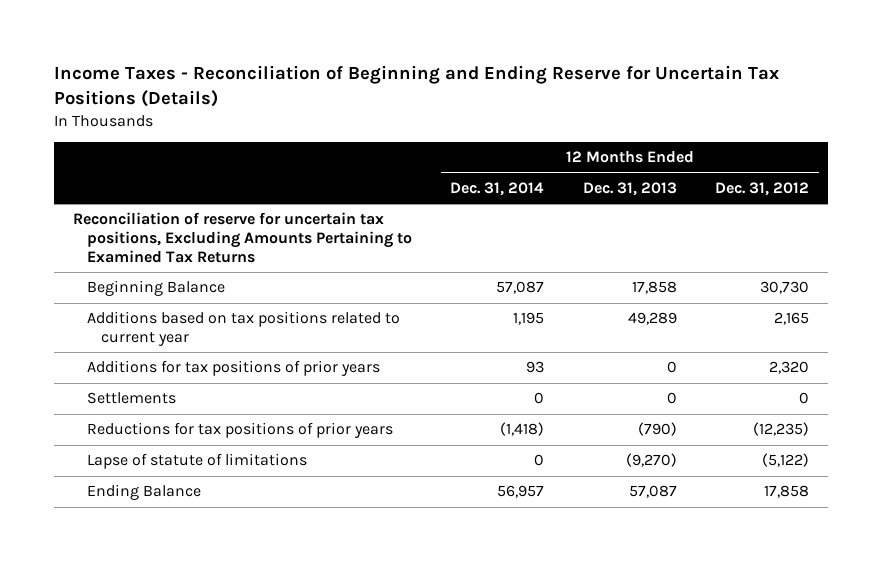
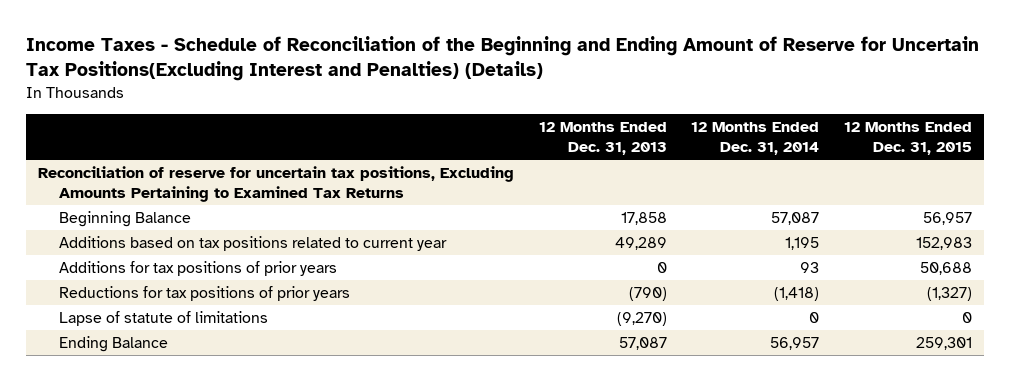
- Income Taxes - Reconciliation of Beginning and Ending Reserve for Uncertain Tax Positions (Details)
+ Income Taxes - Schedule of Reconciliation of the Beginning and Ending Amount of Reserve for Uncertain Tax Positions(Excluding Interest and Penalties) (Details)
- | 12 Months Ended Dec. 31, 2014 | 12 Months Ended Dec. 31, 2013 | 12 Months Ended Dec. 31, 2012
+ | 12 Months Ended Dec. 31, 2013 | 12 Months Ended Dec. 31, 2014 | 12 Months Ended Dec. 31, 2015
- Settlements | 0 | 0 | 0

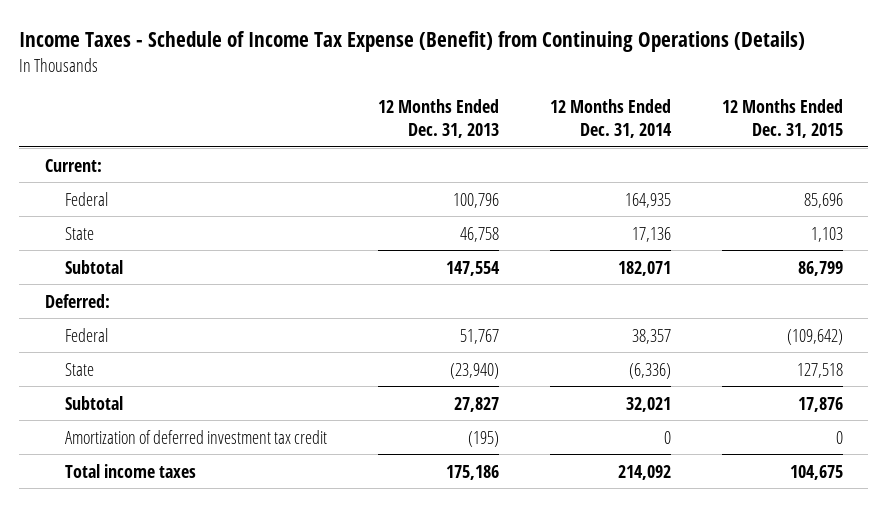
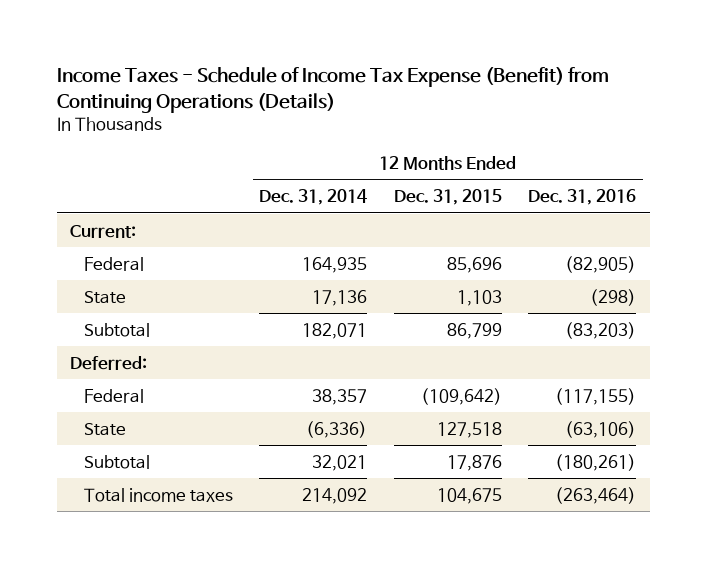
- | 12 Months Ended Dec. 31, 2013 | 12 Months Ended Dec. 31, 2014 | 12 Months Ended Dec. 31, 2015
+ | 12 Months Ended Dec. 31, 2014 | 12 Months Ended Dec. 31, 2015 | 12 Months Ended Dec. 31, 2016
- Amortization of deferred investment tax credit | (195) | 0 | 0

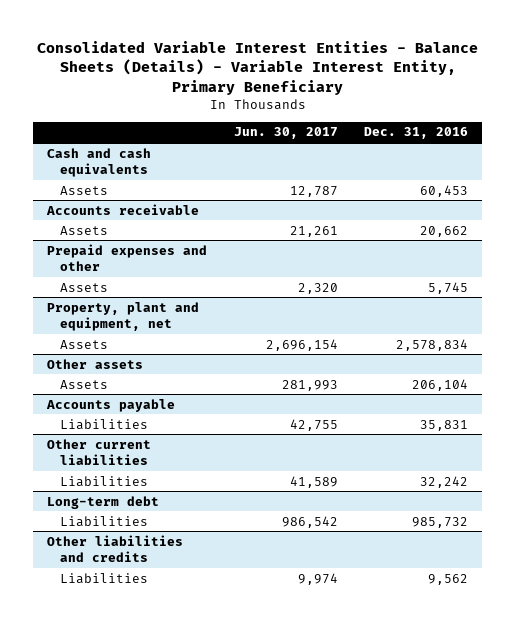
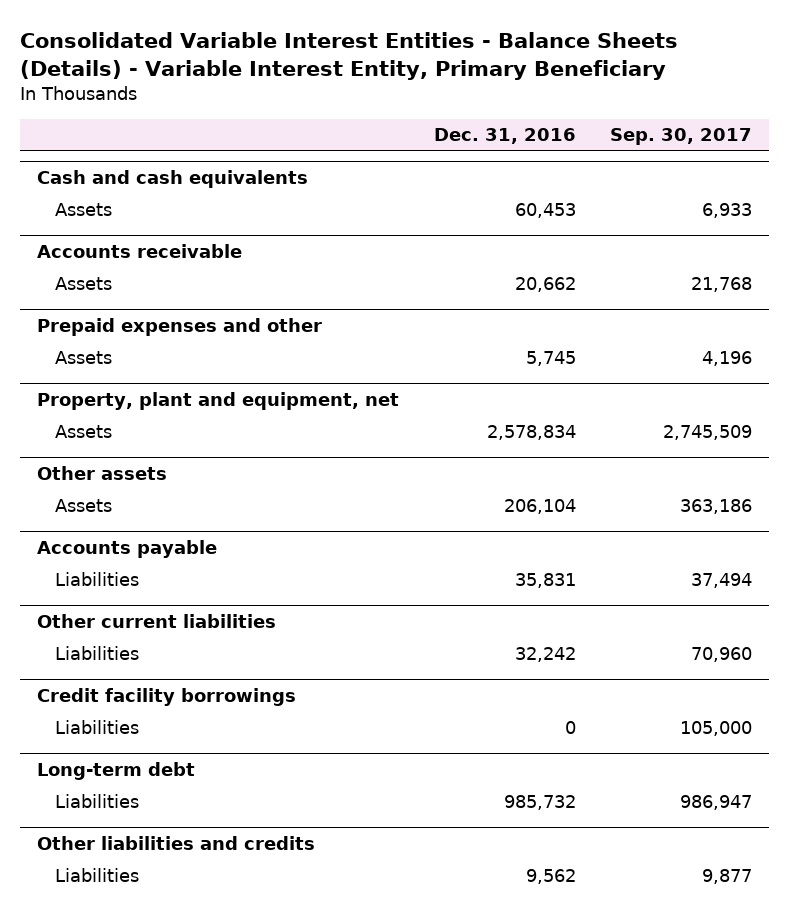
- | Jun. 30, 2017 | Dec. 31, 2016
+ | Dec. 31, 2016 | Sep. 30, 2017
+ Credit facility borrowings
+ Liabilities | 0 | 105,000

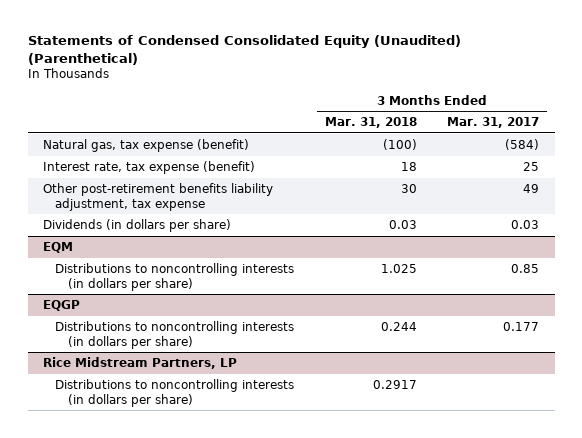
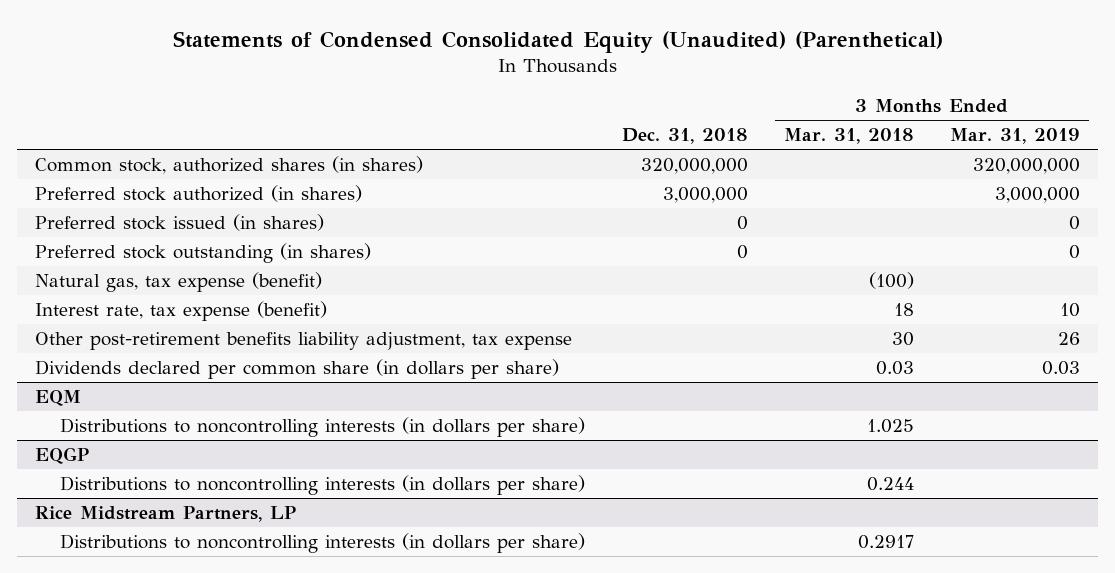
- | 3 Months Ended Mar. 31, 2018 | 3 Months Ended Mar. 31, 2017
+ | Dec. 31, 2018 | 3 Months Ended Mar. 31, 2018 | 3 Months Ended Mar. 31, 2019
+ Common stock, authorized shares (in shares) | 320,000,000 | | 320,000,000
+ Preferred stock authorized (in shares) | 3,000,000 | | 3,000,000
+ Preferred stock issued (in shares) | 0 | | 0
+ Preferred stock outstanding (in shares) | 0 | | 0
- Dividends (in dollars per share) | 0.03 | 0.03
+ Dividends declared per common share (in dollars per share) | | 0.03 | 0.03

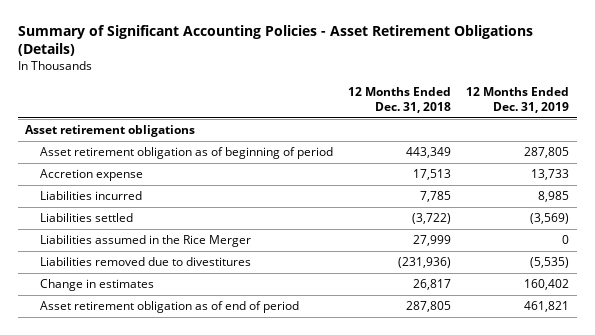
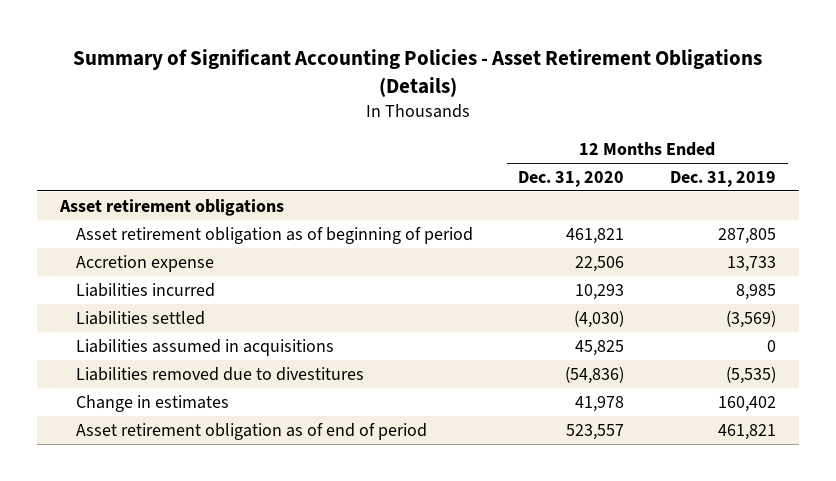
- | 12 Months Ended Dec. 31, 2018 | 12 Months Ended Dec. 31, 2019
+ | 12 Months Ended Dec. 31, 2020 | 12 Months Ended Dec. 31, 2019
- Liabilities assumed in the Rice Merger | 27,999 | 0
+ Liabilities assumed in acquisitions | 45,825 | 0

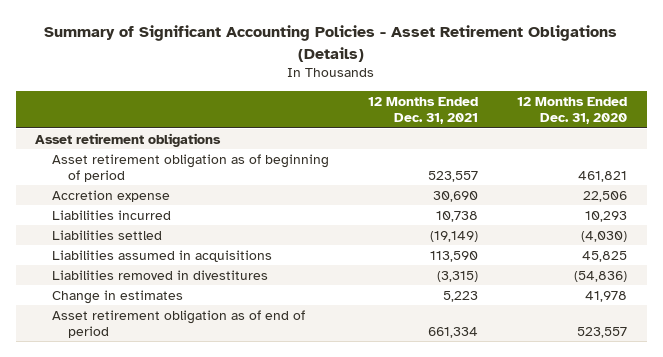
- | 12 Months Ended Dec. 31, 2020 | 12 Months Ended Dec. 31, 2019
+ | 12 Months Ended Dec. 31, 2021 | 12 Months Ended Dec. 31, 2020
- Liabilities removed due to divestitures | (54,836) | (5,535)
+ Liabilities removed in divestitures | (3,315) | (54,836)

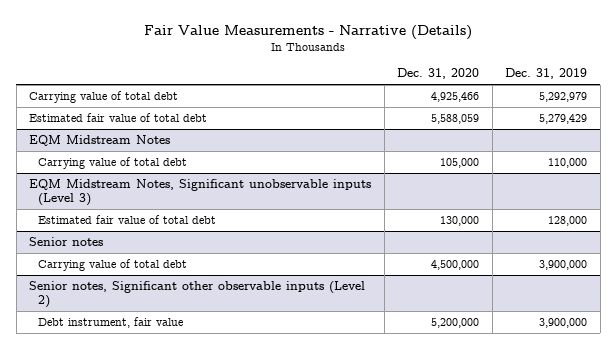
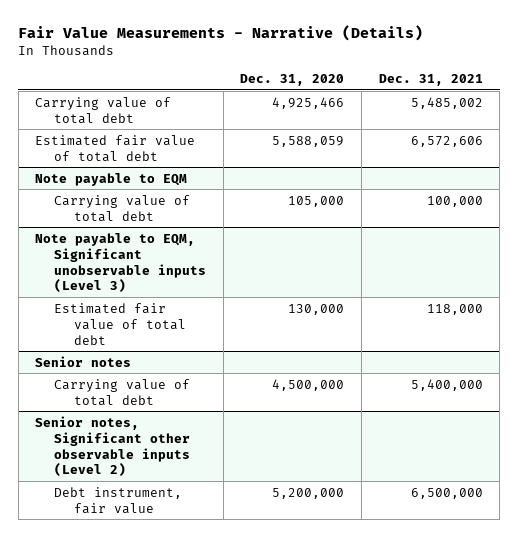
- | Dec. 31, 2020 | Dec. 31, 2019
+ | Dec. 31, 2020 | Dec. 31, 2021
- EQM Midstream Notes
+ Note payable to EQM
- EQM Midstream Notes, Significant unobservable inputs (Level 3)
+ Note payable to EQM, Significant unobservable inputs (Level 3)

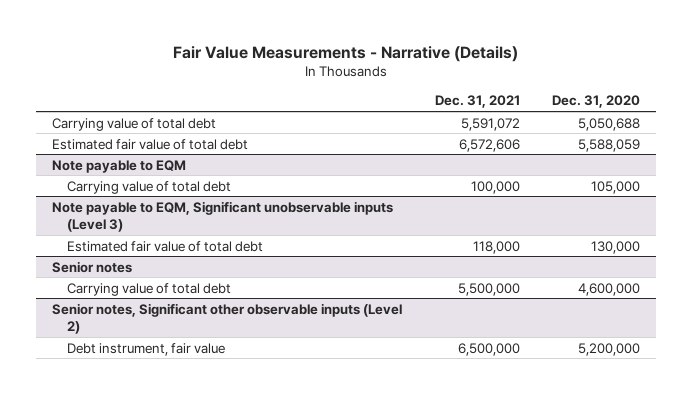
- | Dec. 31, 2020 | Dec. 31, 2021
+ | Dec. 31, 2021 | Dec. 31, 2020
- Carrying value of total debt | 4,925,466 | 5,485,002
+ Carrying value of total debt | 5,591,072 | 5,050,688
@ Senior notes
- Carrying value of total debt | 4,500,000 | 5,400,000
+ Carrying value of total debt | 5,500,000 | 4,600,000

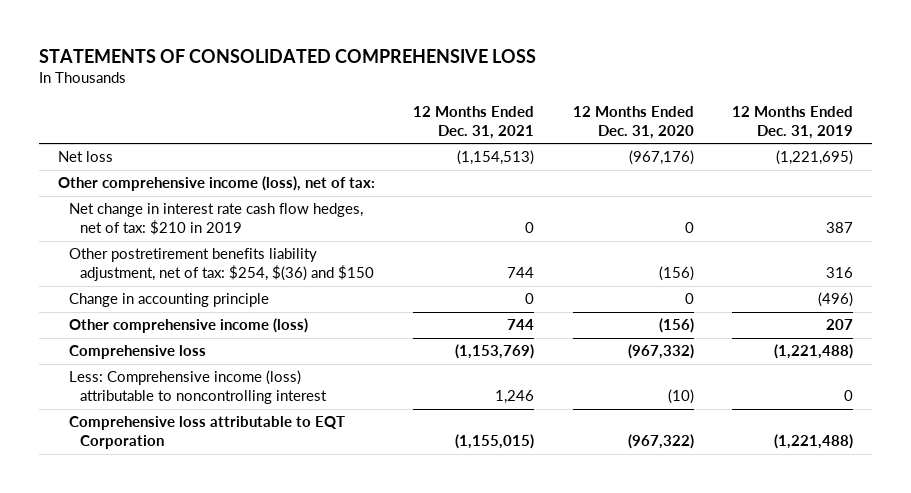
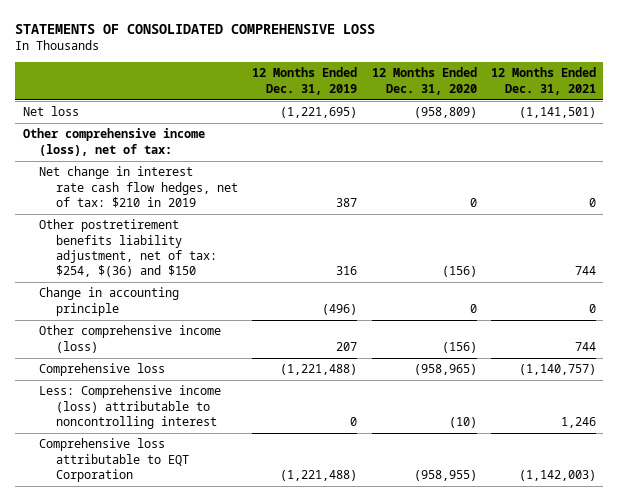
- | 12 Months Ended Dec. 31, 2021 | 12 Months Ended Dec. 31, 2020 | 12 Months Ended Dec. 31, 2019
+ | 12 Months Ended Dec. 31, 2019 | 12 Months Ended Dec. 31, 2020 | 12 Months Ended Dec. 31, 2021
- Net loss | (1,154,513) | (967,176) | (1,221,695)
+ Net loss | (1,221,695) | (958,809) | (1,141,501)
- Comprehensive loss | (1,153,769) | (967,332) | (1,221,488)
+ Comprehensive loss | (1,221,488) | (958,965) | (1,140,757)
- Comprehensive loss attributable to EQT Corporation | (1,155,015) | (967,322) | (1,221,488)
+ Comprehensive loss attributable to EQT Corporation | (1,221,488) | (958,955) | (1,142,003)

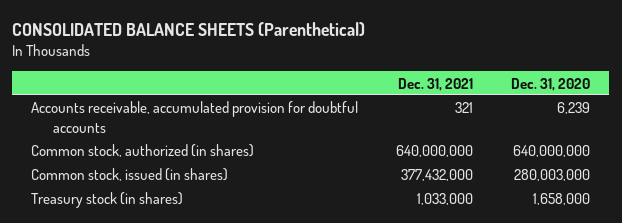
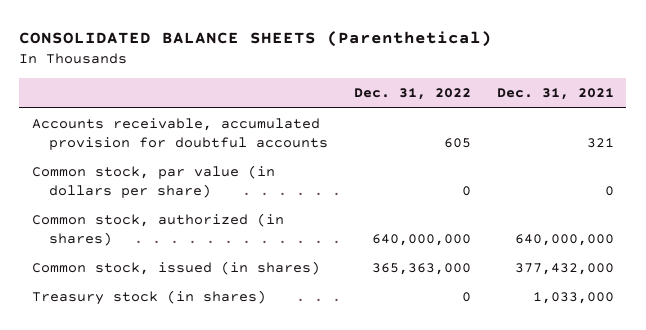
- | Dec. 31, 2021 | Dec. 31, 2020
+ | Dec. 31, 2022 | Dec. 31, 2021
+ Common stock, par value (in dollars per share) | 0 | 0

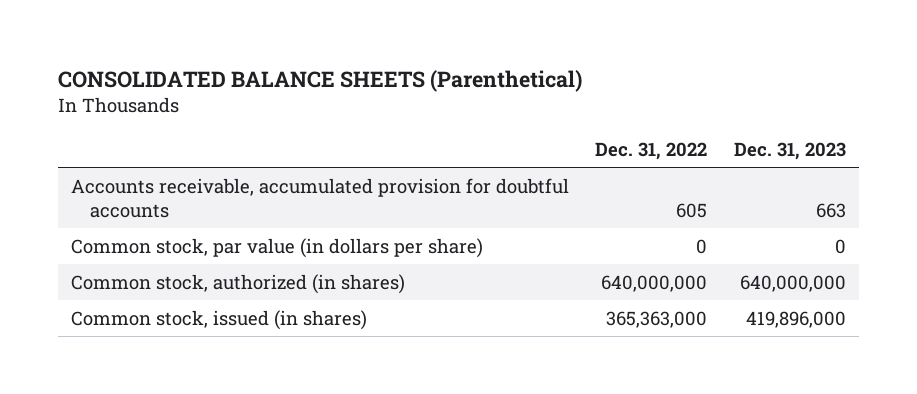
- | Dec. 31, 2022 | Dec. 31, 2021
+ | Dec. 31, 2022 | Dec. 31, 2023
- Treasury stock (in shares) | 0 | 1,033,000

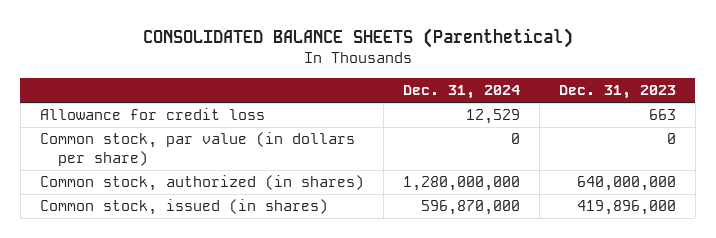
- | Dec. 31, 2022 | Dec. 31, 2023
+ | Dec. 31, 2024 | Dec. 31, 2023
- Accounts receivable, accumulated provision for doubtful accounts | 605 | 663
+ Allowance for credit loss | 12,529 | 663

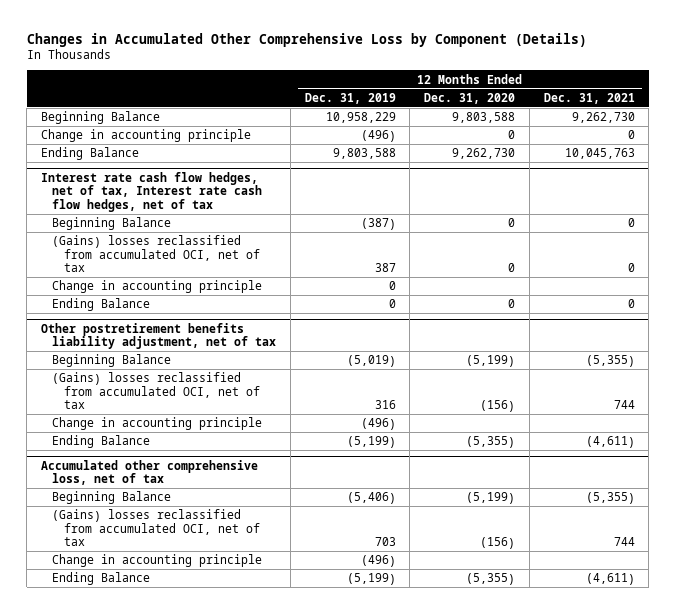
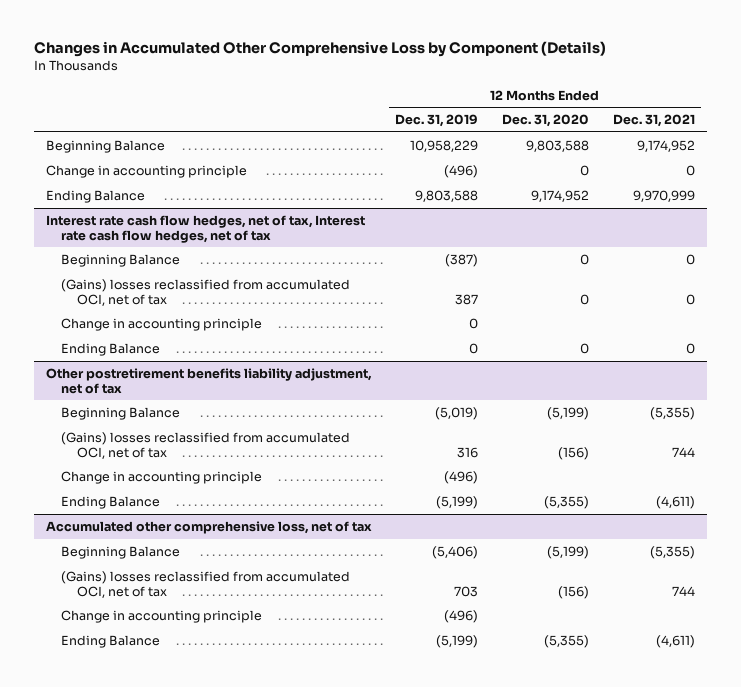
- Beginning Balance | 10,958,229 | 9,803,588 | 9,262,730
+ Beginning Balance | 10,958,229 | 9,803,588 | 9,174,952
- Ending Balance | 9,803,588 | 9,262,730 | 10,045,763
+ Ending Balance | 9,803,588 | 9,174,952 | 9,970,999

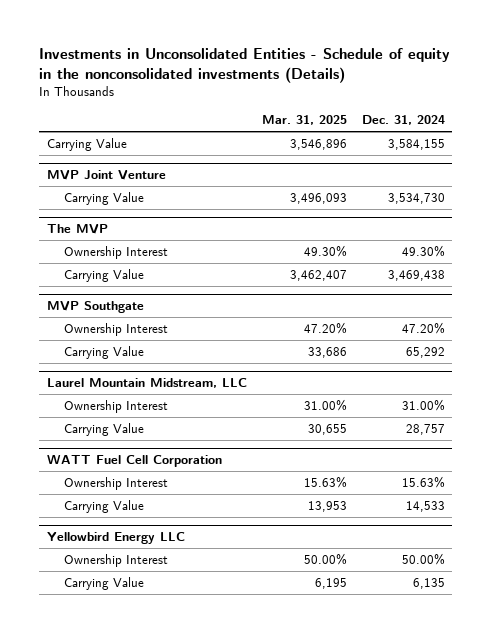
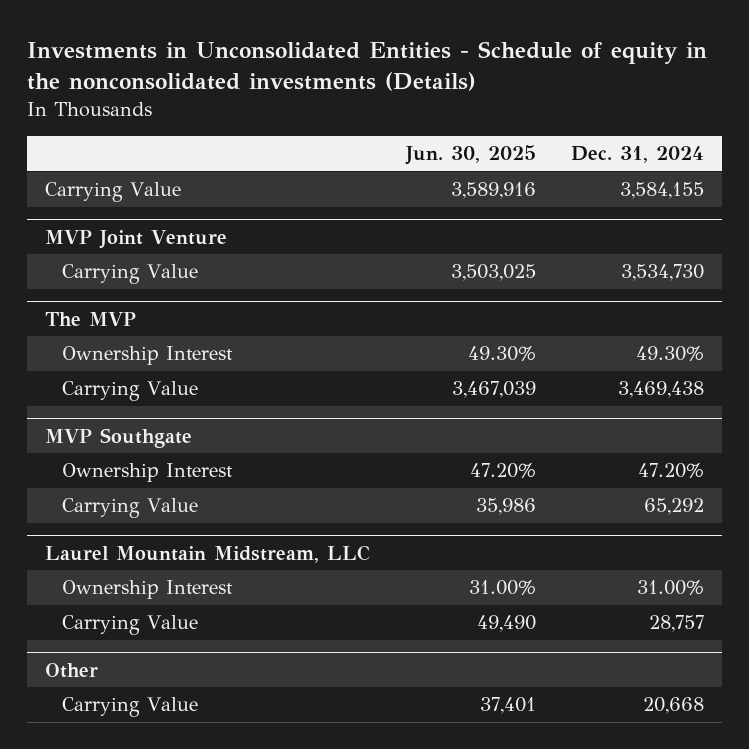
- | Mar. 31, 2025 | Dec. 31, 2024
+ | Jun. 30, 2025 | Dec. 31, 2024
- WATT Fuel Cell Corporation
- Ownership Interest | 15.63% | 15.63%
- Carrying Value | 13,953 | 14,533
- Yellowbird Energy LLC
- Ownership Interest | 50.00% | 50.00%
- Carrying Value | 6,195 | 6,135
+ Other
+ Carrying Value | 37,401 | 20,668

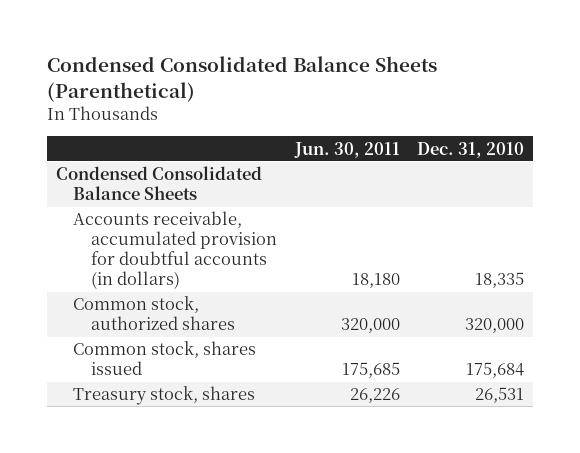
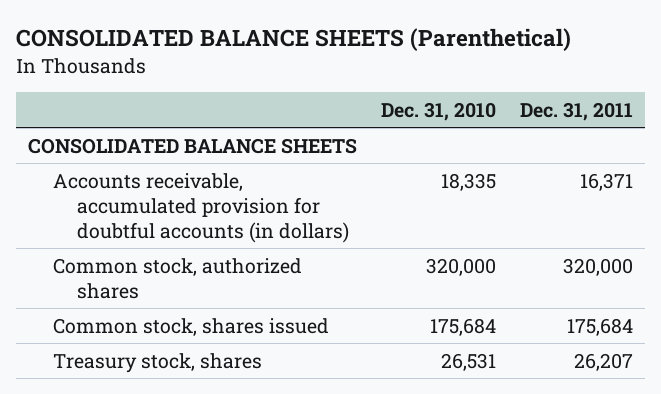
- Condensed Consolidated Balance Sheets (Parenthetical)
+ CONSOLIDATED BALANCE SHEETS (Parenthetical)
- | Jun. 30, 2011 | Dec. 31, 2010
+ | Dec. 31, 2010 | Dec. 31, 2011
- Condensed Consolidated Balance Sheets
+ CONSOLIDATED BALANCE SHEETS

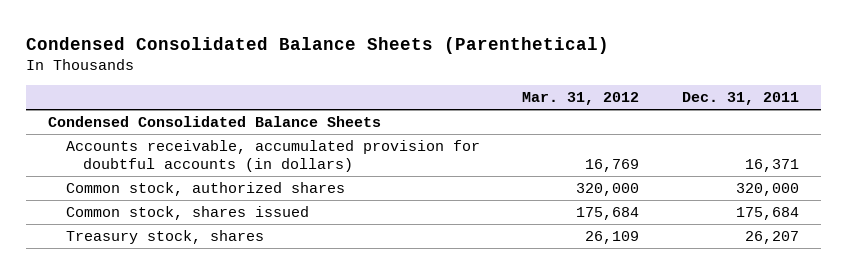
- CONSOLIDATED BALANCE SHEETS (Parenthetical)
+ Condensed Consolidated Balance Sheets (Parenthetical)
- | Dec. 31, 2010 | Dec. 31, 2011
+ | Mar. 31, 2012 | Dec. 31, 2011
- CONSOLIDATED BALANCE SHEETS
+ Condensed Consolidated Balance Sheets

